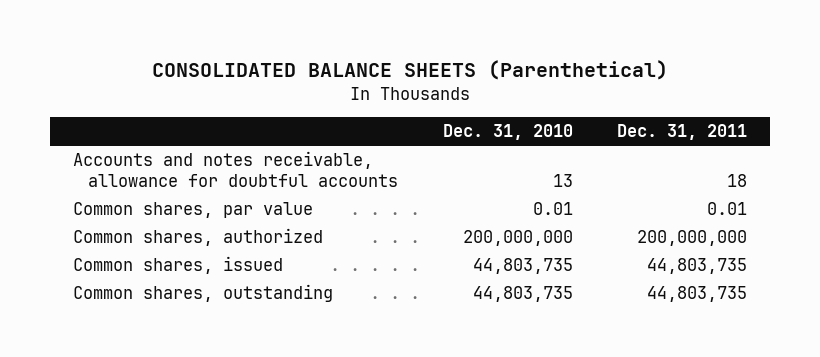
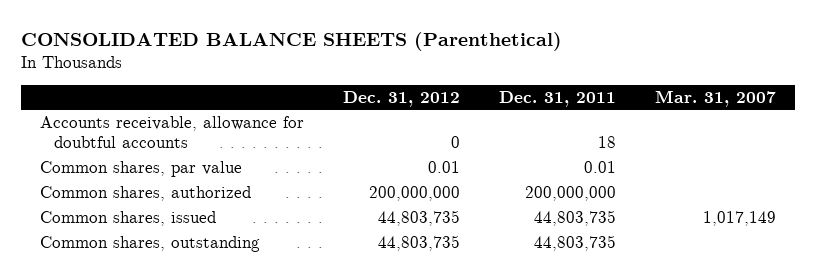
- | Dec. 31, 2010 | Dec. 31, 2011
+ | Dec. 31, 2012 | Dec. 31, 2011 | Mar. 31, 2007
- Accounts and notes receivable, allowance for doubtful accounts | 13 | 18
+ Accounts receivable, allowance for doubtful accounts | 0 | 18 |

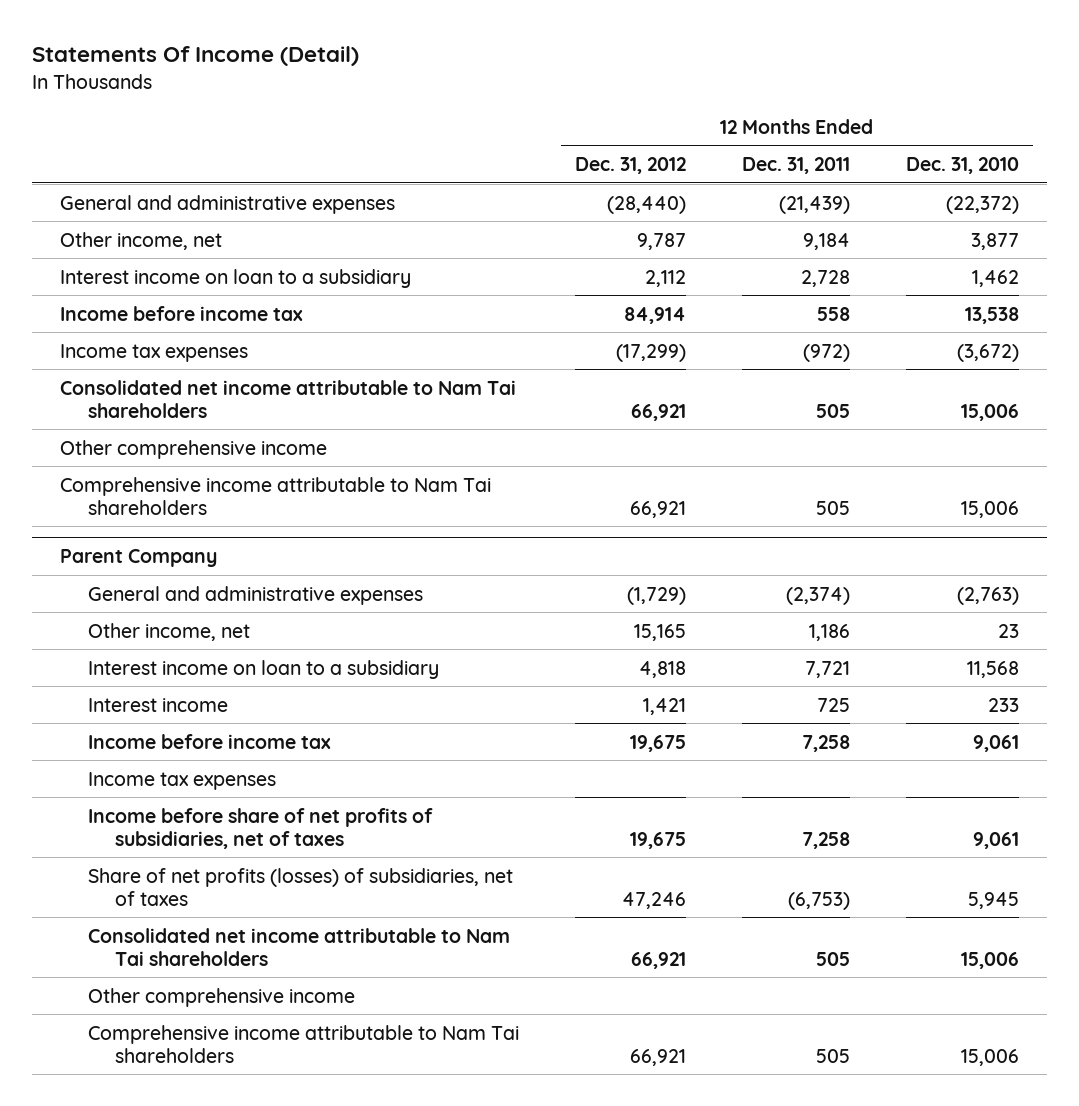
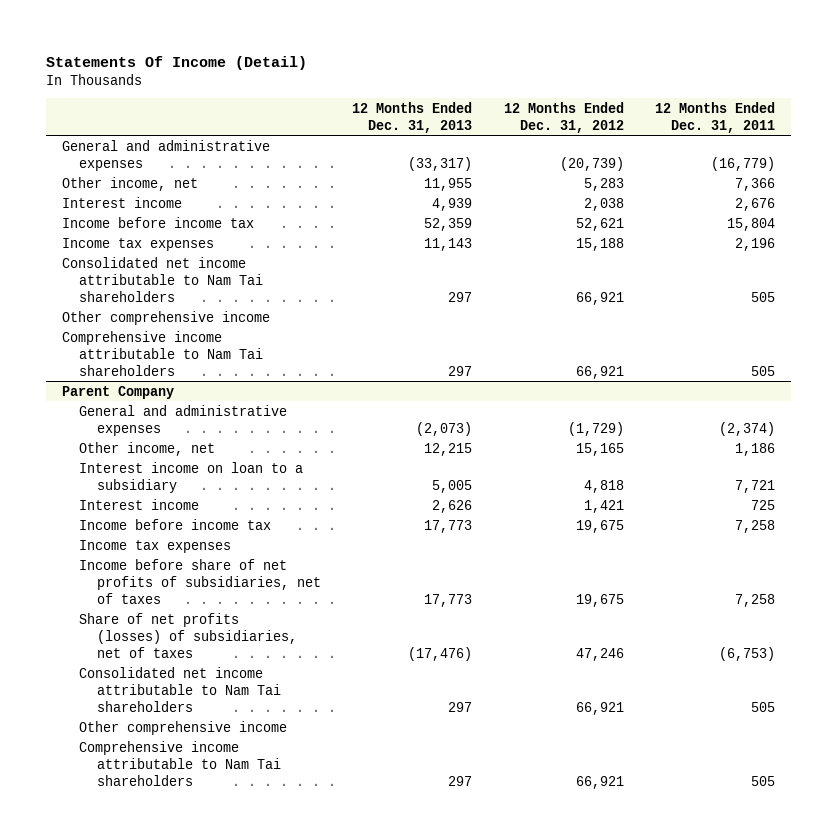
- | 12 Months Ended Dec. 31, 2012 | 12 Months Ended Dec. 31, 2011 | 12 Months Ended Dec. 31, 2010
+ | 12 Months Ended Dec. 31, 2013 | 12 Months Ended Dec. 31, 2012 | 12 Months Ended Dec. 31, 2011
- General and administrative expenses | (28,440) | (21,439) | (22,372)
- Other income, net | 9,787 | 9,184 | 3,877
- Interest income on loan to a subsidiary | 2,112 | 2,728 | 1,462
- Income before income tax | 84,914 | 558 | 13,538
- Income tax expenses | (17,299) | (972) | (3,672)
+ General and administrative expenses | (33,317) | (20,739) | (16,779)
+ Other income, net | 11,955 | 5,283 | 7,366
+ Interest income | 4,939 | 2,038 | 2,676
+ Income before income tax | 52,359 | 52,621 | 15,804
+ Income tax expenses | 11,143 | 15,188 | 2,196

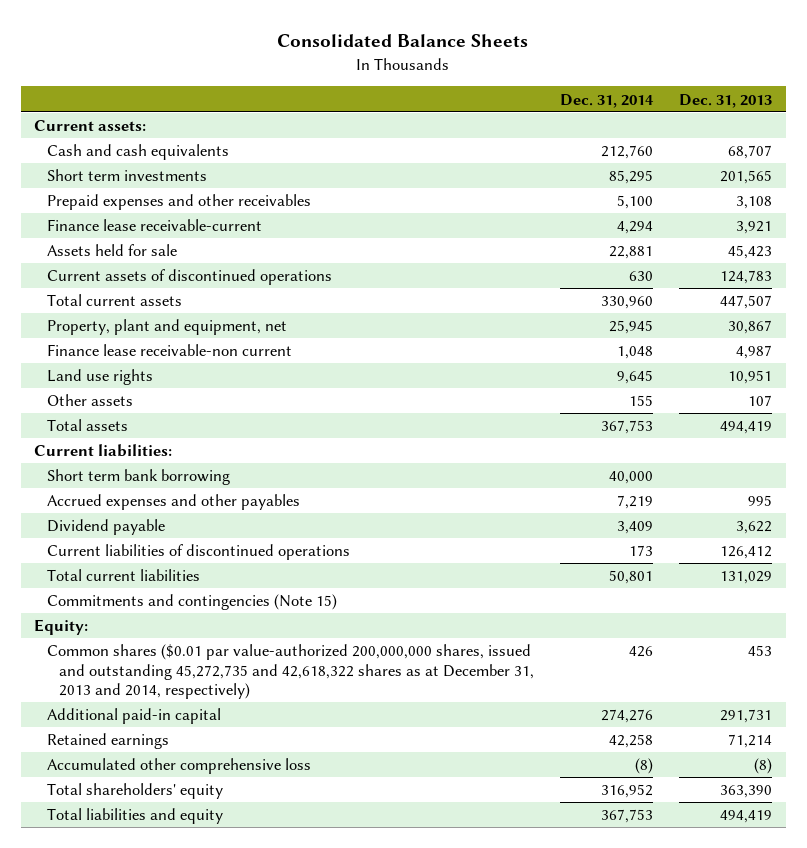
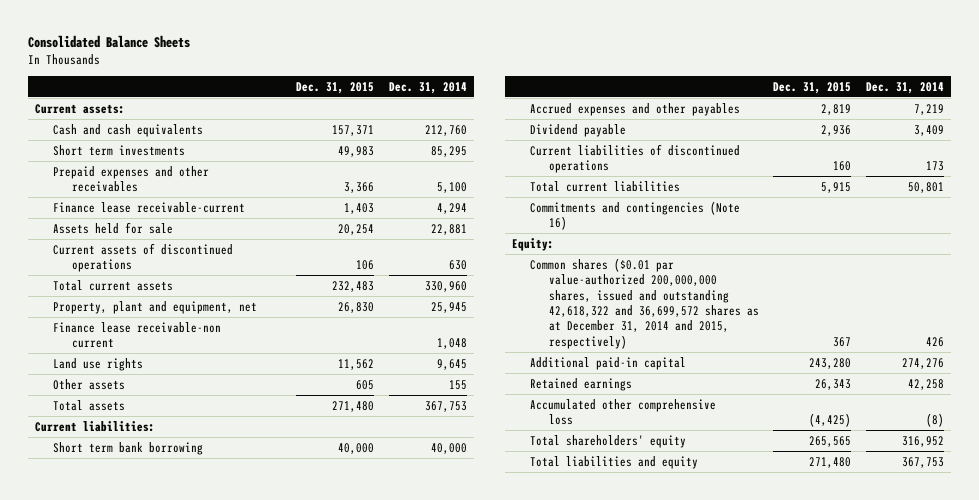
- | Dec. 31, 2014 | Dec. 31, 2013
+ | Dec. 31, 2015 | Dec. 31, 2014
- Commitments and contingencies (Note 15)
+ Commitments and contingencies (Note 16)
- Common shares ($0.01 par value-authorized 200,000,000 shares, issued and outstanding 45,272,735 and 42,618,322 shares as at December 31, 2013 and 2014, respectively) | 426 | 453
+ Common shares ($0.01 par value-authorized 200,000,000 shares, issued and outstanding 42,618,322 and 36,699,572 shares as at December 31, 2014 and 2015, respectively) | 367 | 426

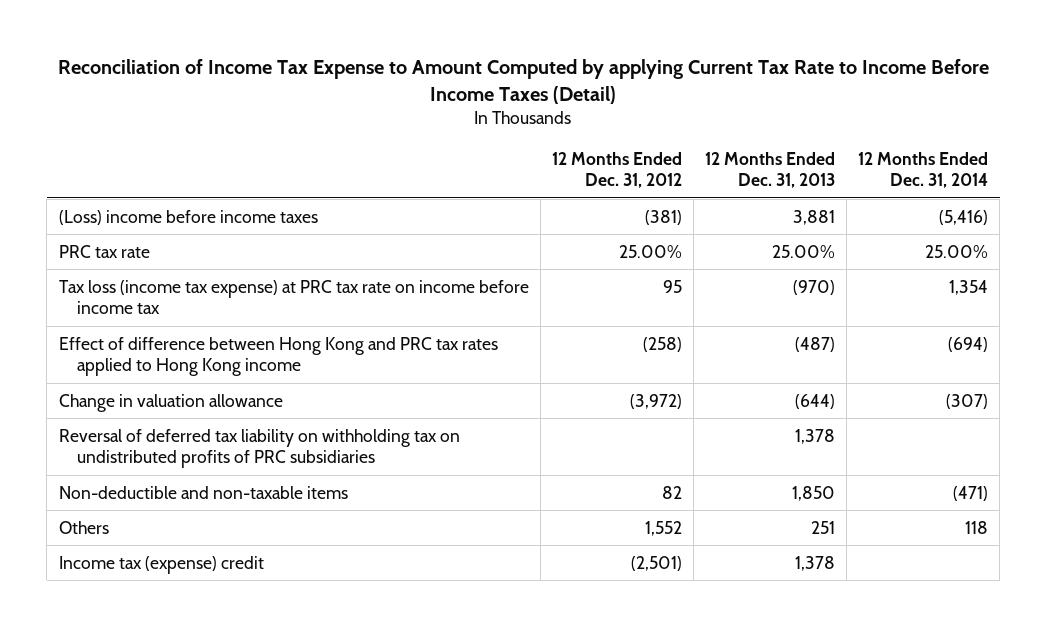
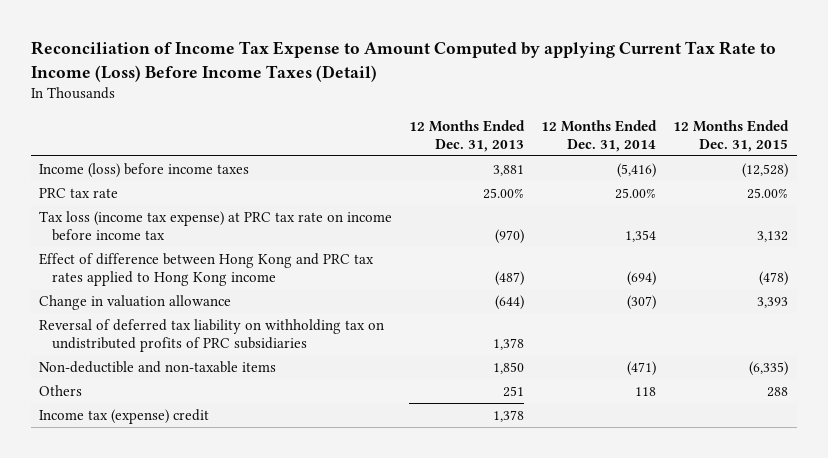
- Reconciliation of Income Tax Expense to Amount Computed by applying Current Tax Rate to Income Before Income Taxes (Detail)
+ Reconciliation of Income Tax Expense to Amount Computed by applying Current Tax Rate to Income (Loss) Before Income Taxes (Detail)
- | 12 Months Ended Dec. 31, 2012 | 12 Months Ended Dec. 31, 2013 | 12 Months Ended Dec. 31, 2014
+ | 12 Months Ended Dec. 31, 2013 | 12 Months Ended Dec. 31, 2014 | 12 Months Ended Dec. 31, 2015
- (Loss) income before income taxes | (381) | 3,881 | (5,416)
+ Income (loss) before income taxes | 3,881 | (5,416) | (12,528)

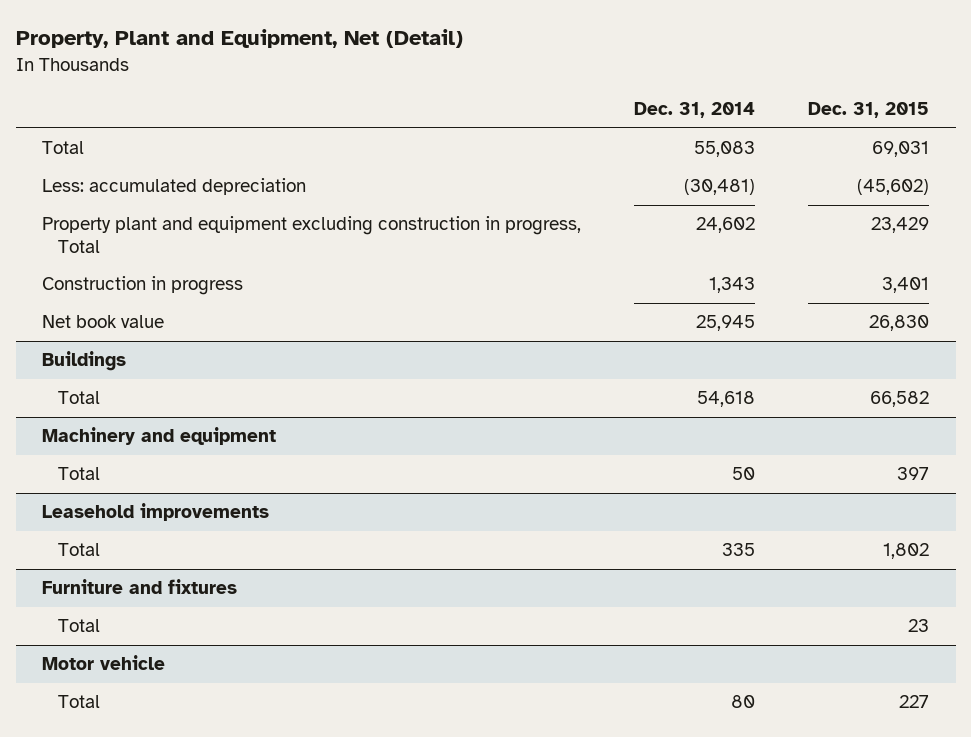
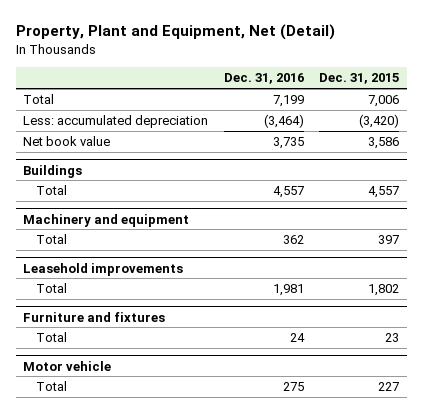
- | Dec. 31, 2014 | Dec. 31, 2015
+ | Dec. 31, 2016 | Dec. 31, 2015
- Total | 55,083 | 69,031
- Less: accumulated depreciation | (30,481) | (45,602)
- Property plant and equipment excluding construction in progress, Total | 24,602 | 23,429
- Construction in progress | 1,343 | 3,401
- Net book value | 25,945 | 26,830
+ Total | 7,199 | 7,006
+ Less: accumulated depreciation | (3,464) | (3,420)
+ Net book value | 3,735 | 3,586
@ Buildings
- Total | 54,618 | 66,582
+ Total | 4,557 | 4,557

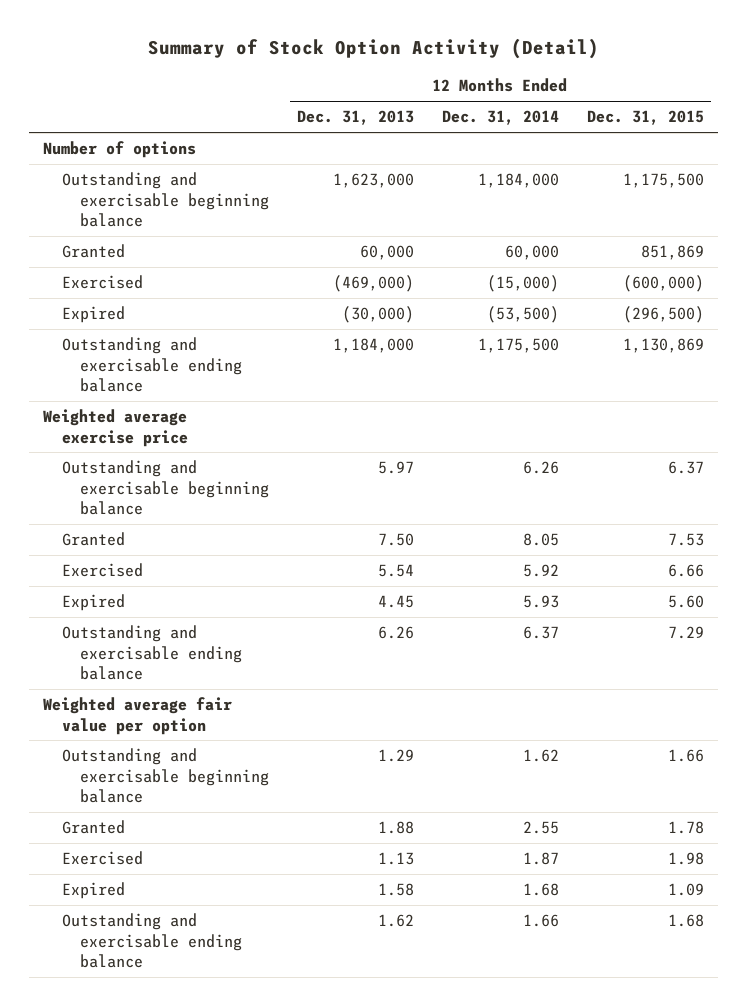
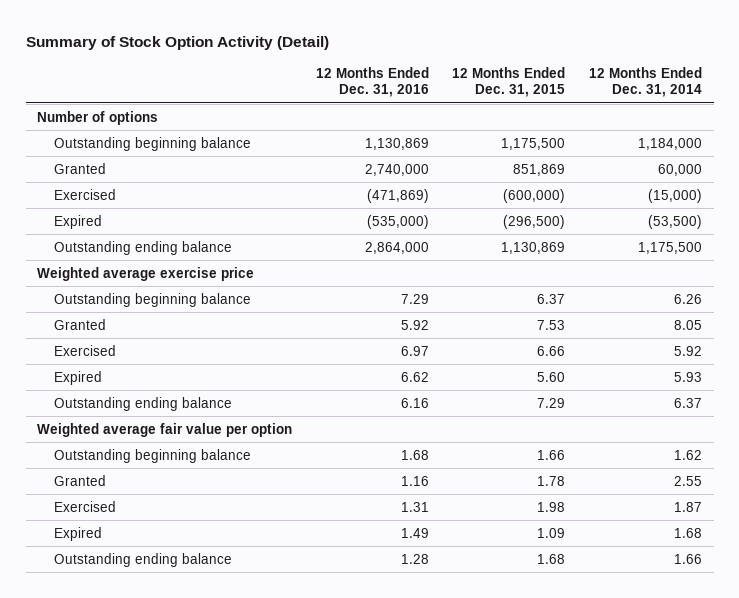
- | 12 Months Ended Dec. 31, 2013 | 12 Months Ended Dec. 31, 2014 | 12 Months Ended Dec. 31, 2015
+ | 12 Months Ended Dec. 31, 2016 | 12 Months Ended Dec. 31, 2015 | 12 Months Ended Dec. 31, 2014
- Outstanding and exercisable beginning balance | 1,623,000 | 1,184,000 | 1,175,500
+ Outstanding beginning balance | 1,130,869 | 1,175,500 | 1,184,000
- Outstanding and exercisable ending balance | 1,184,000 | 1,175,500 | 1,130,869
+ Outstanding ending balance | 2,864,000 | 1,130,869 | 1,175,500
- Outstanding and exercisable beginning balance | 5.97 | 6.26 | 6.37
+ Outstanding beginning balance | 7.29 | 6.37 | 6.26
- Outstanding and exercisable ending balance | 6.26 | 6.37 | 7.29
+ Outstanding ending balance | 6.16 | 7.29 | 6.37
- Outstanding and exercisable beginning balance | 1.29 | 1.62 | 1.66
+ Outstanding beginning balance | 1.68 | 1.66 | 1.62
- Outstanding and exercisable ending balance | 1.62 | 1.66 | 1.68
+ Outstanding ending balance | 1.28 | 1.68 | 1.66

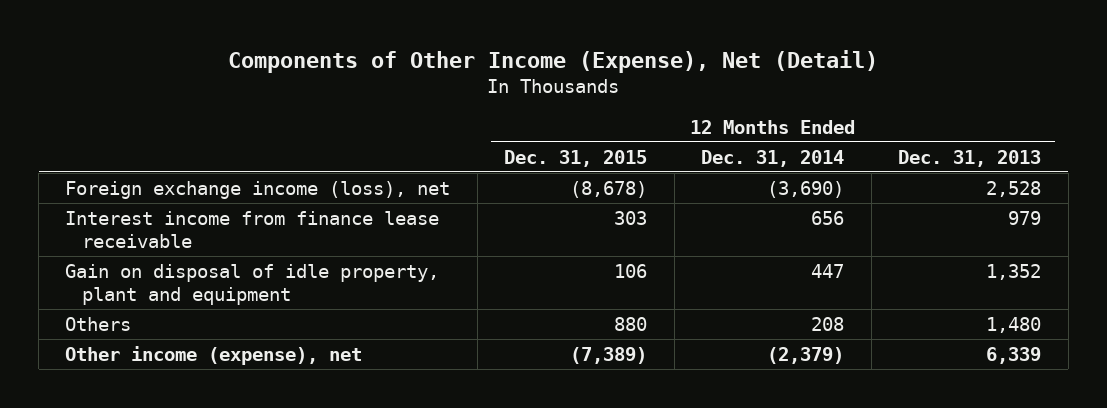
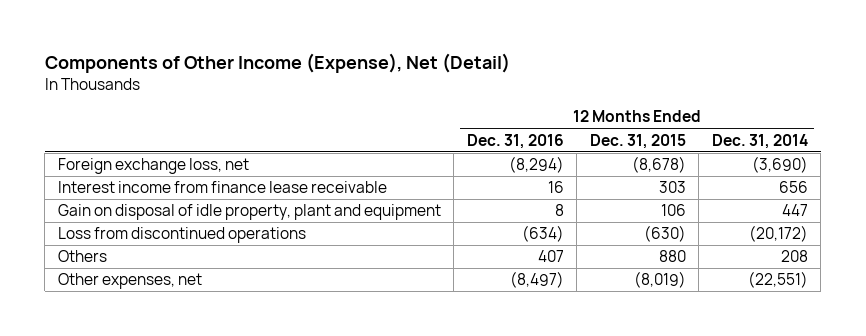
- | 12 Months Ended Dec. 31, 2015 | 12 Months Ended Dec. 31, 2014 | 12 Months Ended Dec. 31, 2013
+ | 12 Months Ended Dec. 31, 2016 | 12 Months Ended Dec. 31, 2015 | 12 Months Ended Dec. 31, 2014
- Foreign exchange income (loss), net | (8,678) | (3,690) | 2,528
+ Foreign exchange loss, net | (8,294) | (8,678) | (3,690)
+ Loss from discontinued operations | (634) | (630) | (20,172)
- Other income (expense), net | (7,389) | (2,379) | 6,339
+ Other expenses, net | (8,497) | (8,019) | (22,551)

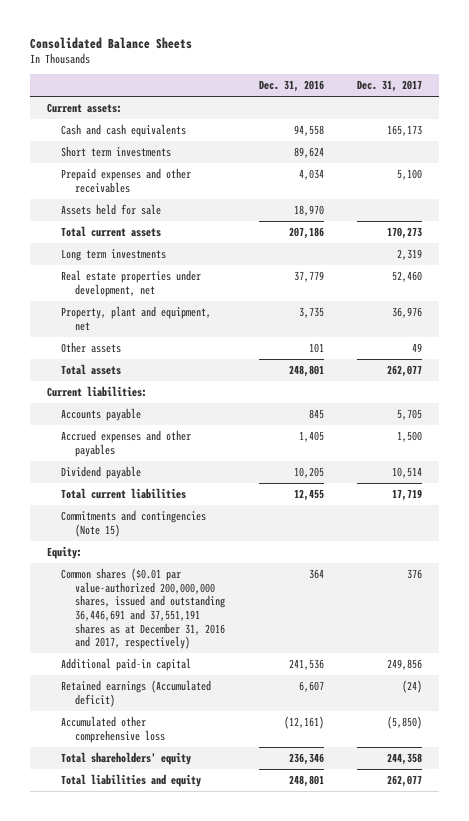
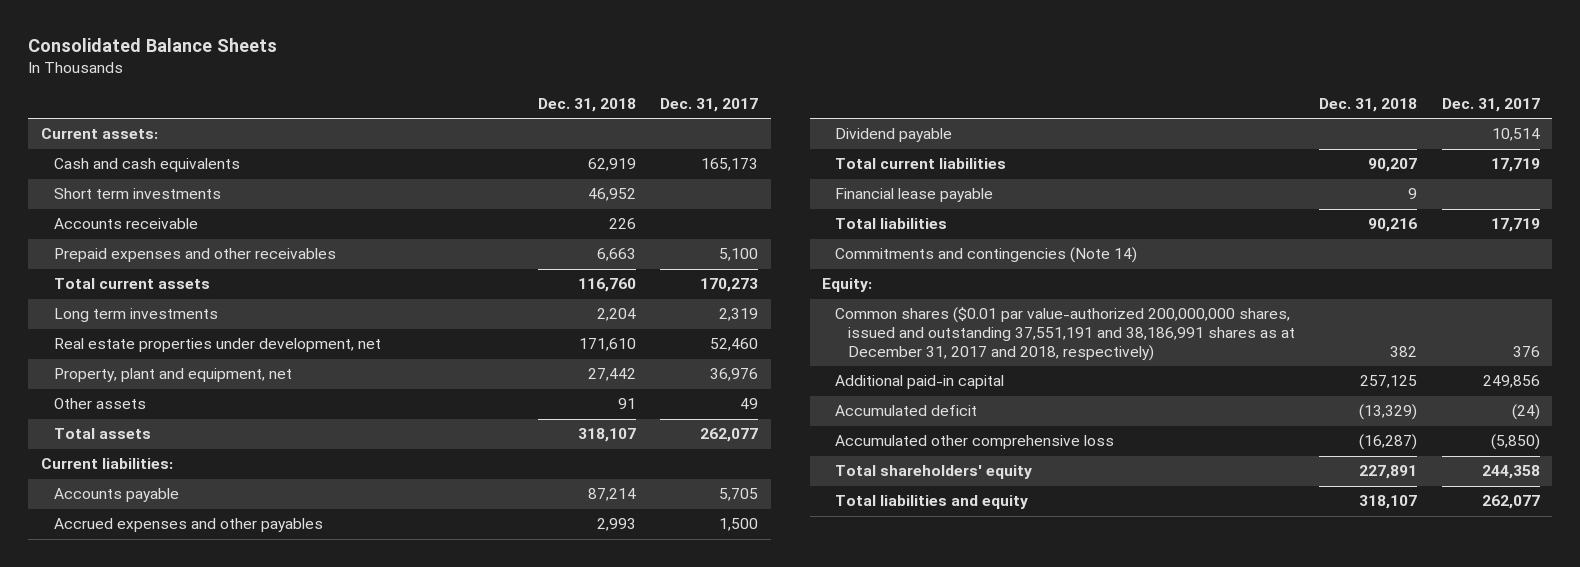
- | Dec. 31, 2016 | Dec. 31, 2017
+ | Dec. 31, 2018 | Dec. 31, 2017
+ Accounts receivable | 226 |
- Assets held for sale | 18,970 |
- Commitments and contingencies (Note 15)
+ Financial lease payable | 9 |
+ Total liabilities | 90,216 | 17,719
+ Commitments and contingencies (Note 14)
- Common shares ($0.01 par value-authorized 200,000,000 shares, issued and outstanding 36,446,691 and 37,551,191 shares as at December 31, 2016 and 2017, respectively) | 364 | 376
+ Common shares ($0.01 par value-authorized 200,000,000 shares, issued and outstanding 37,551,191 and 38,186,991 shares as at December 31, 2017 and 2018, respectively) | 382 | 376
- Retained earnings (Accumulated deficit) | 6,607 | (24)
+ Accumulated deficit | (13,329) | (24)

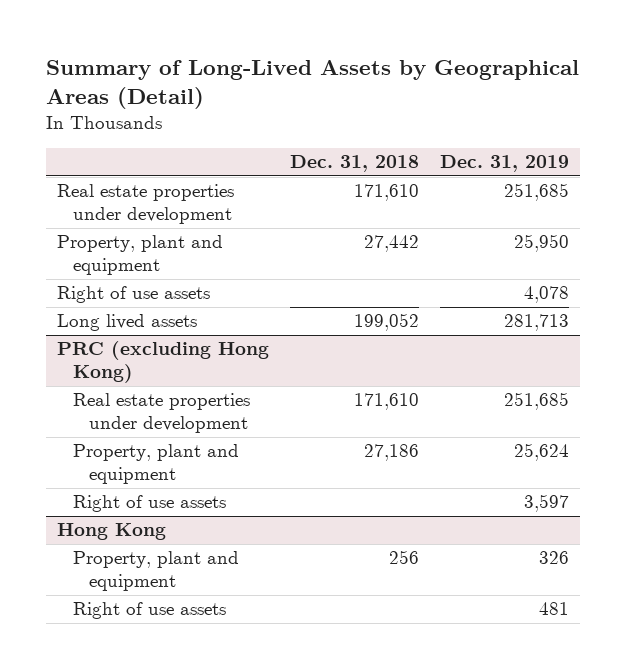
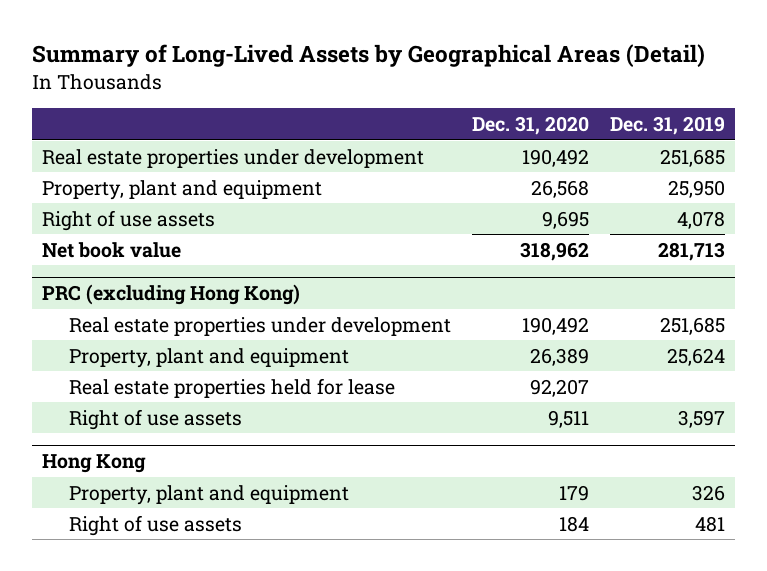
- | Dec. 31, 2018 | Dec. 31, 2019
+ | Dec. 31, 2020 | Dec. 31, 2019
- Long lived assets | 199,052 | 281,713
+ Net book value | 318,962 | 281,713
@ PRC (excluding Hong Kong)
+ Real estate properties held for lease | 92,207 |

